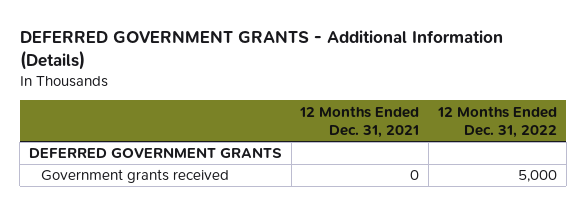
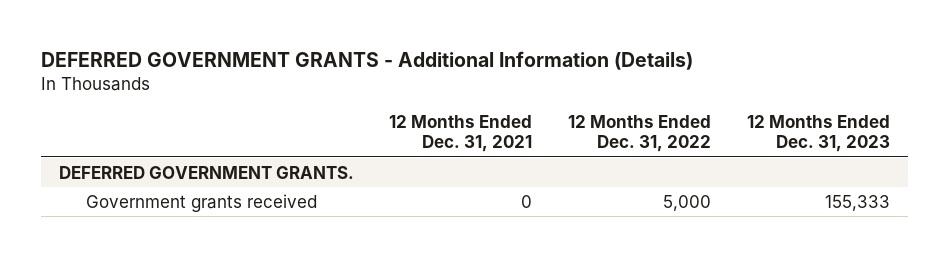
- | 12 Months Ended Dec. 31, 2021 | 12 Months Ended Dec. 31, 2022
+ | 12 Months Ended Dec. 31, 2021 | 12 Months Ended Dec. 31, 2022 | 12 Months Ended Dec. 31, 2023
- DEFERRED GOVERNMENT GRANTS
+ DEFERRED GOVERNMENT GRANTS.

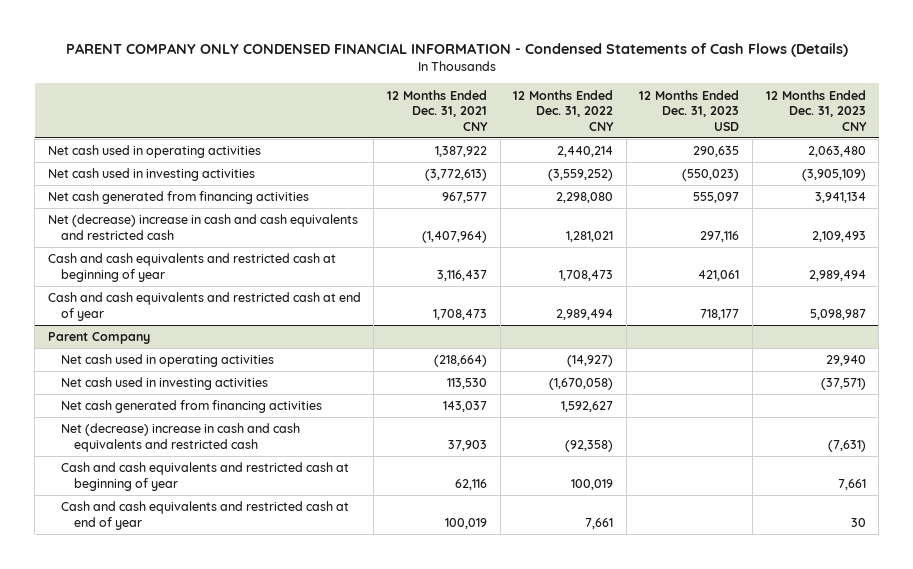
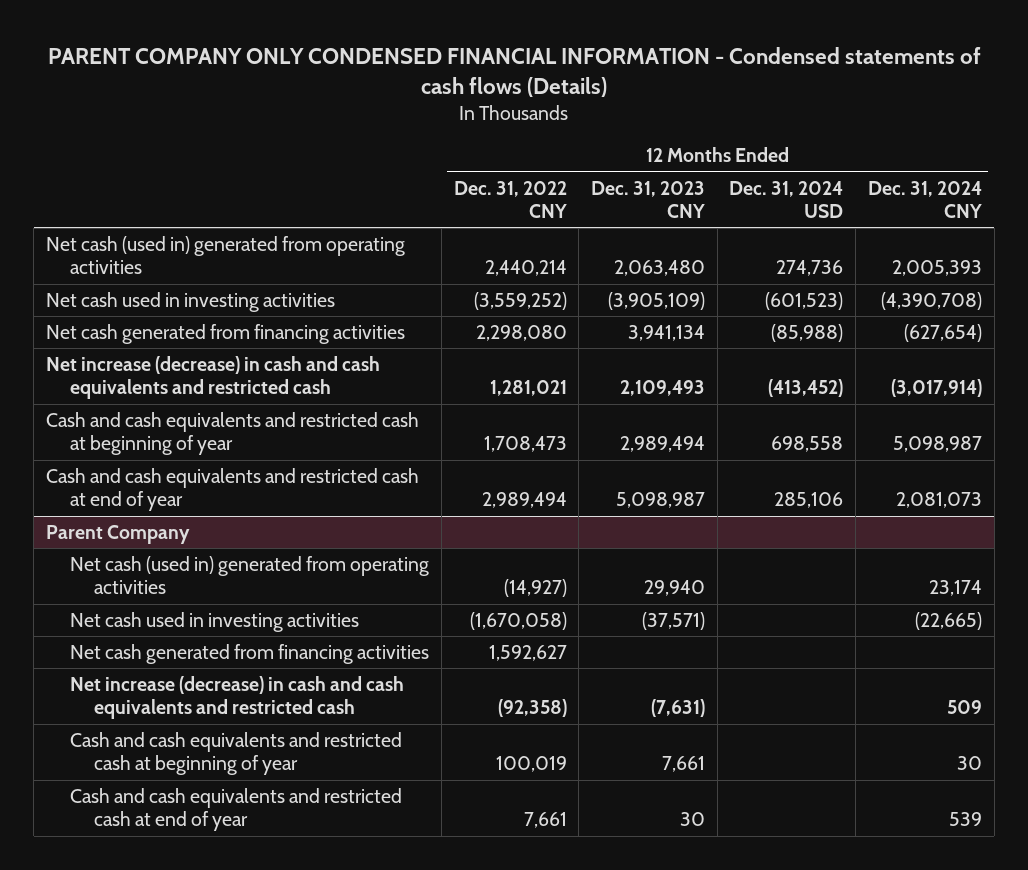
- PARENT COMPANY ONLY CONDENSED FINANCIAL INFORMATION - Condensed Statements of Cash Flows (Details)
+ PARENT COMPANY ONLY CONDENSED FINANCIAL INFORMATION - Condensed statements of cash flows (Details)
- | 12 Months Ended Dec. 31, 2021 CNY | 12 Months Ended Dec. 31, 2022 CNY | 12 Months Ended Dec. 31, 2023 USD | 12 Months Ended Dec. 31, 2023 CNY
+ | 12 Months Ended Dec. 31, 2022 CNY | 12 Months Ended Dec. 31, 2023 CNY | 12 Months Ended Dec. 31, 2024 USD | 12 Months Ended Dec. 31, 2024 CNY
- Net cash used in operating activities | 1,387,922 | 2,440,214 | 290,635 | 2,063,480
+ Net cash (used in) generated from operating activities | 2,440,214 | 2,063,480 | 274,736 | 2,005,393
- Net (decrease) increase in cash and cash equivalents and restricted cash | (1,407,964) | 1,281,021 | 297,116 | 2,109,493
+ Net increase (decrease) in cash and cash equivalents and restricted cash | 1,281,021 | 2,109,493 | (413,452) | (3,017,914)
@ Parent Company
- Net cash used in operating activities | (218,664) | (14,927) | | 29,940
+ Net cash (used in) generated from operating activities | (14,927) | 29,940 | | 23,174
- Net (decrease) increase in cash and cash equivalents and restricted cash | 37,903 | (92,358) | | (7,631)
+ Net increase (decrease) in cash and cash equivalents and restricted cash | (92,358) | (7,631) | | 509

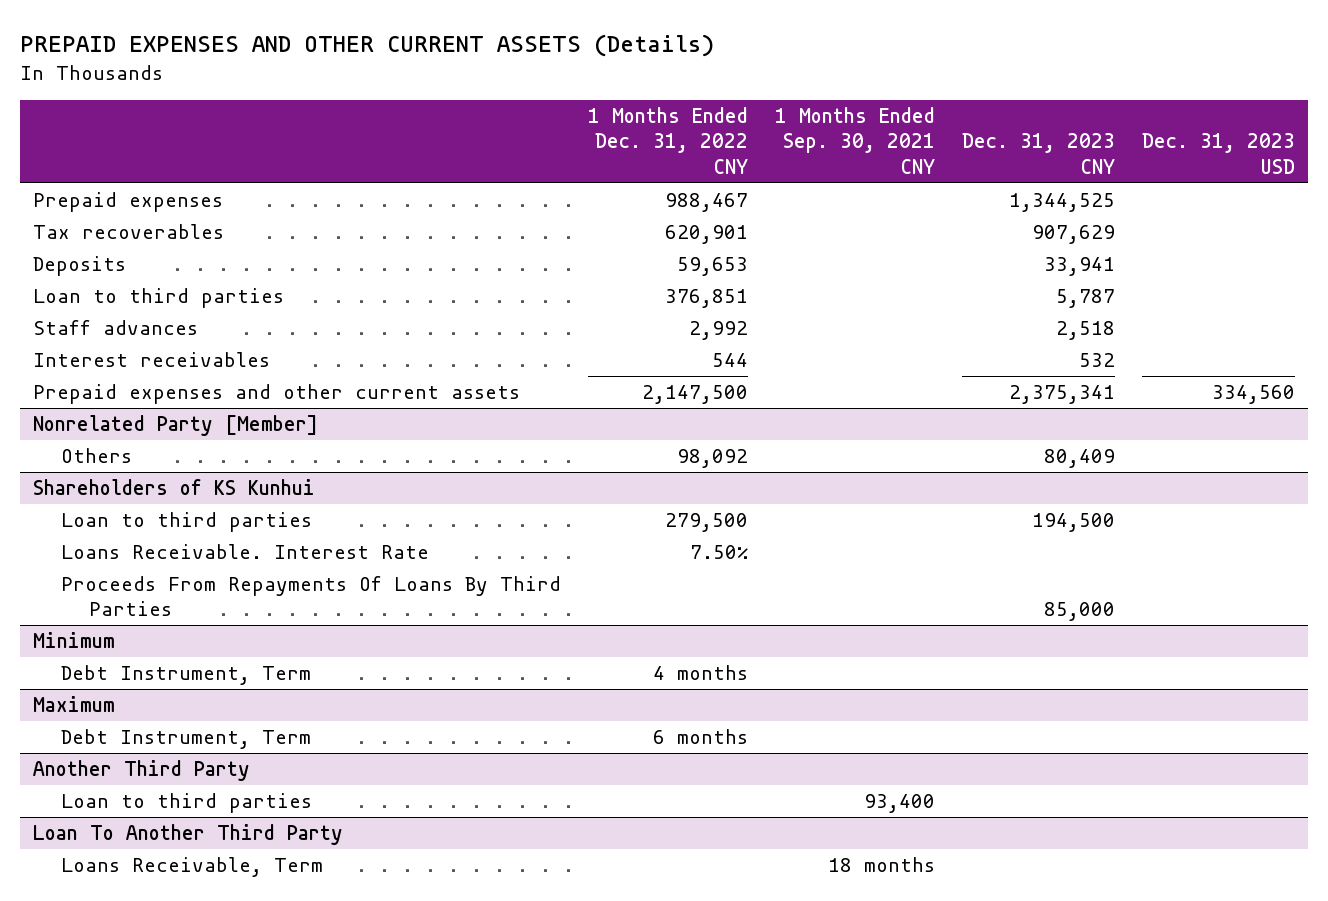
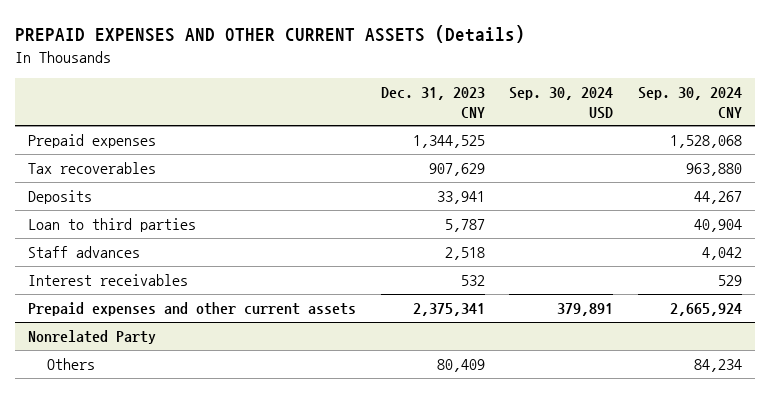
- | 1 Months Ended Dec. 31, 2022 CNY | 1 Months Ended Sep. 30, 2021 CNY | Dec. 31, 2023 CNY | Dec. 31, 2023 USD
+ | Dec. 31, 2023 CNY | Sep. 30, 2024 USD | Sep. 30, 2024 CNY
- Nonrelated Party [Member]
+ Nonrelated Party
- Shareholders of KS Kunhui
- Loan to third parties | 279,500 | | 194,500 |
- Loans Receivable. Interest Rate | 7.50% | | |
- Proceeds From Repayments Of Loans By Third Parties | | | 85,000 |
- Minimum
- Debt Instrument, Term | 4 months | | |
- Maximum
- Debt Instrument, Term | 6 months | | |
- Another Third Party
- Loan to third parties | | 93,400 | |
- Loan To Another Third Party
- Loans Receivable, Term | | 18 months | |

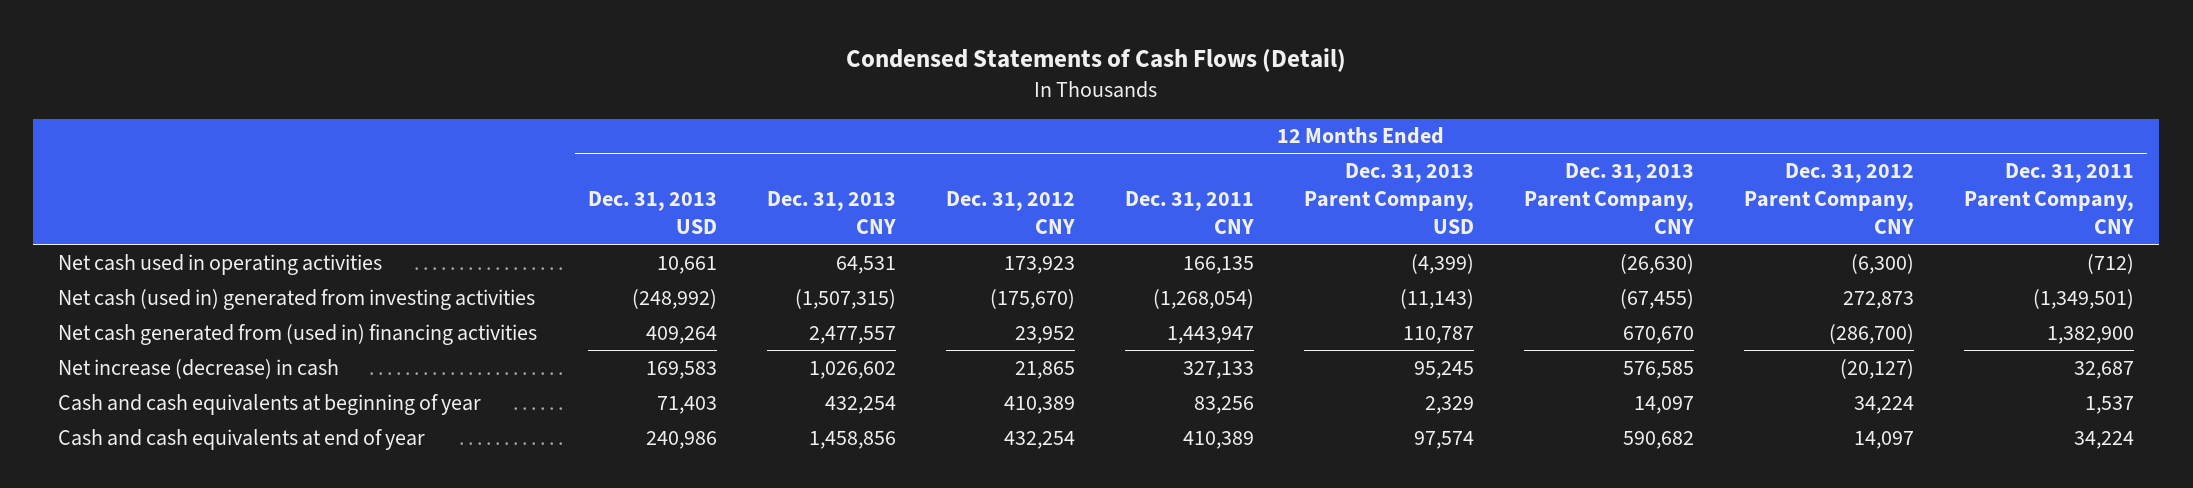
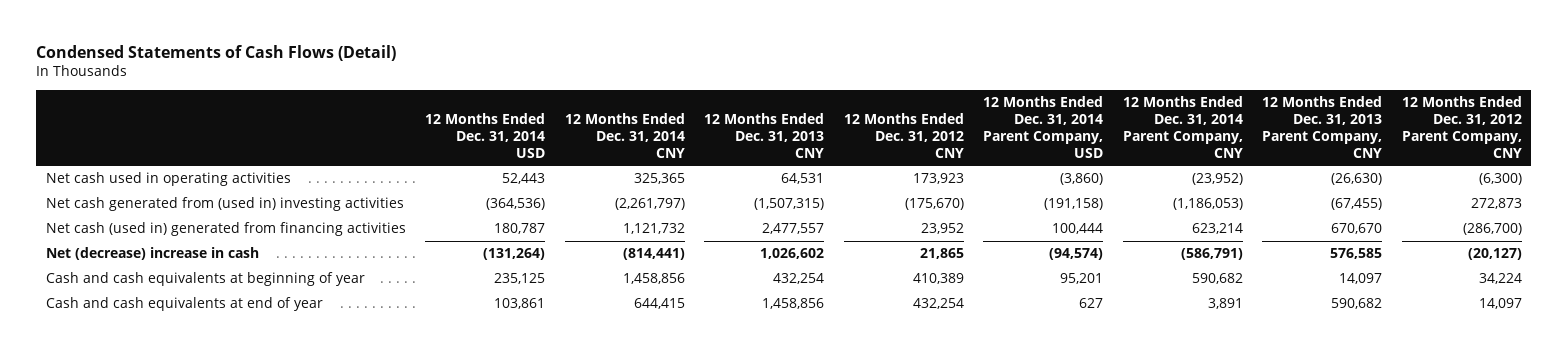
- | 12 Months Ended Dec. 31, 2013 USD | 12 Months Ended Dec. 31, 2013 CNY | 12 Months Ended Dec. 31, 2012 CNY | 12 Months Ended Dec. 31, 2011 CNY | 12 Months Ended Dec. 31, 2013 Parent Company, USD | 12 Months Ended Dec. 31, 2013 Parent Company, CNY | 12 Months Ended Dec. 31, 2012 Parent Company, CNY | 12 Months Ended Dec. 31, 2011 Parent Company, CNY
+ | 12 Months Ended Dec. 31, 2014 USD | 12 Months Ended Dec. 31, 2014 CNY | 12 Months Ended Dec. 31, 2013 CNY | 12 Months Ended Dec. 31, 2012 CNY | 12 Months Ended Dec. 31, 2014 Parent Company, USD | 12 Months Ended Dec. 31, 2014 Parent Company, CNY | 12 Months Ended Dec. 31, 2013 Parent Company, CNY | 12 Months Ended Dec. 31, 2012 Parent Company, CNY
- Net cash (used in) generated from investing activities | (248,992) | (1,507,315) | (175,670) | (1,268,054) | (11,143) | (67,455) | 272,873 | (1,349,501)
- Net cash generated from (used in) financing activities | 409,264 | 2,477,557 | 23,952 | 1,443,947 | 110,787 | 670,670 | (286,700) | 1,382,900
- Net increase (decrease) in cash | 169,583 | 1,026,602 | 21,865 | 327,133 | 95,245 | 576,585 | (20,127) | 32,687
+ Net cash generated from (used in) investing activities | (364,536) | (2,261,797) | (1,507,315) | (175,670) | (191,158) | (1,186,053) | (67,455) | 272,873
+ Net cash (used in) generated from financing activities | 180,787 | 1,121,732 | 2,477,557 | 23,952 | 100,444 | 623,214 | 670,670 | (286,700)
+ Net (decrease) increase in cash | (131,264) | (814,441) | 1,026,602 | 21,865 | (94,574) | (586,791) | 576,585 | (20,127)

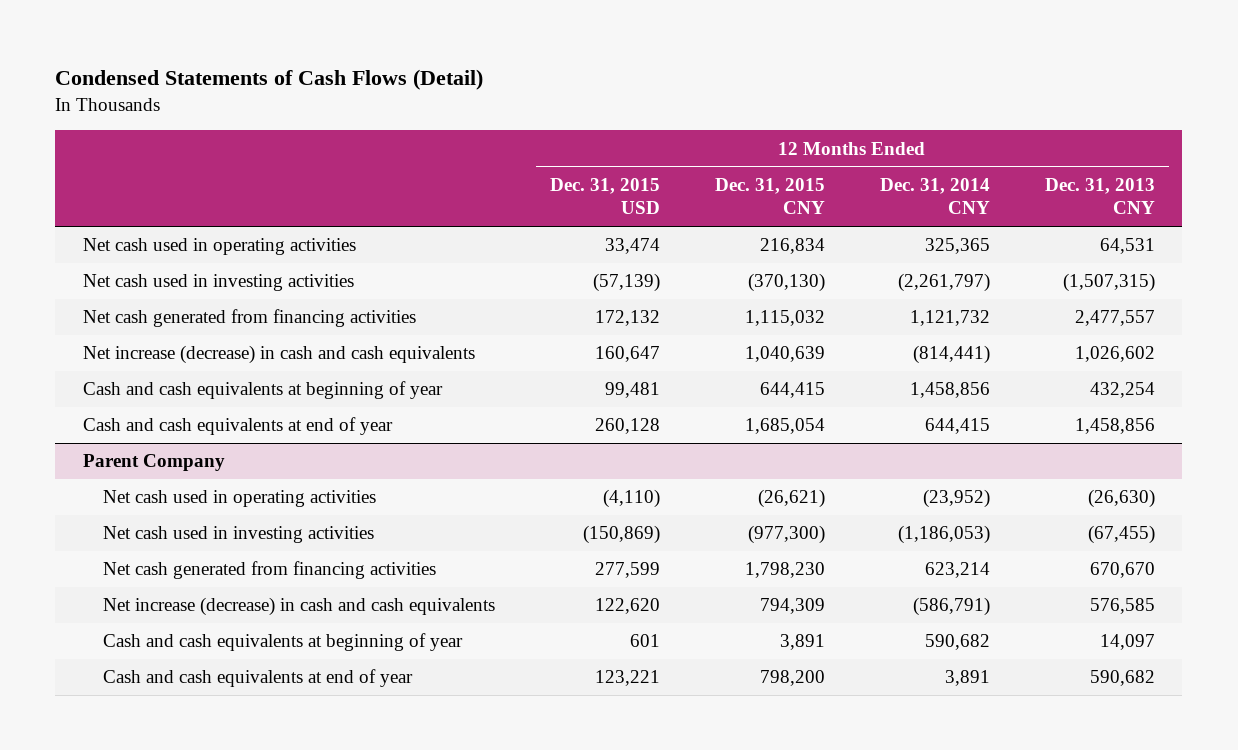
- | 12 Months Ended Dec. 31, 2014 USD | 12 Months Ended Dec. 31, 2014 CNY | 12 Months Ended Dec. 31, 2013 CNY | 12 Months Ended Dec. 31, 2012 CNY | 12 Months Ended Dec. 31, 2014 Parent Company, USD | 12 Months Ended Dec. 31, 2014 Parent Company, CNY | 12 Months Ended Dec. 31, 2013 Parent Company, CNY | 12 Months Ended Dec. 31, 2012 Parent Company, CNY
+ | 12 Months Ended Dec. 31, 2015 USD | 12 Months Ended Dec. 31, 2015 CNY | 12 Months Ended Dec. 31, 2014 CNY | 12 Months Ended Dec. 31, 2013 CNY
- Net cash generated from (used in) investing activities | (364,536) | (2,261,797) | (1,507,315) | (175,670) | (191,158) | (1,186,053) | (67,455) | 272,873
- Net cash (used in) generated from financing activities | 180,787 | 1,121,732 | 2,477,557 | 23,952 | 100,444 | 623,214 | 670,670 | (286,700)
- Net (decrease) increase in cash | (131,264) | (814,441) | 1,026,602 | 21,865 | (94,574) | (586,791) | 576,585 | (20,127)
+ Net cash used in investing activities | (57,139) | (370,130) | (2,261,797) | (1,507,315)
+ Net cash generated from financing activities | 172,132 | 1,115,032 | 1,121,732 | 2,477,557
+ Net increase (decrease) in cash and cash equivalents | 160,647 | 1,040,639 | (814,441) | 1,026,602
+ Parent Company
+ Net cash used in operating activities | (4,110) | (26,621) | (23,952) | (26,630)
+ Net cash used in investing activities | (150,869) | (977,300) | (1,186,053) | (67,455)
+ Net cash generated from financing activities | 277,599 | 1,798,230 | 623,214 | 670,670
+ Net increase (decrease) in cash and cash equivalents | 122,620 | 794,309 | (586,791) | 576,585
+ Cash and cash equivalents at beginning of year | 601 | 3,891 | 590,682 | 14,097
+ Cash and cash equivalents at end of year | 123,221 | 798,200 | 3,891 | 590,682

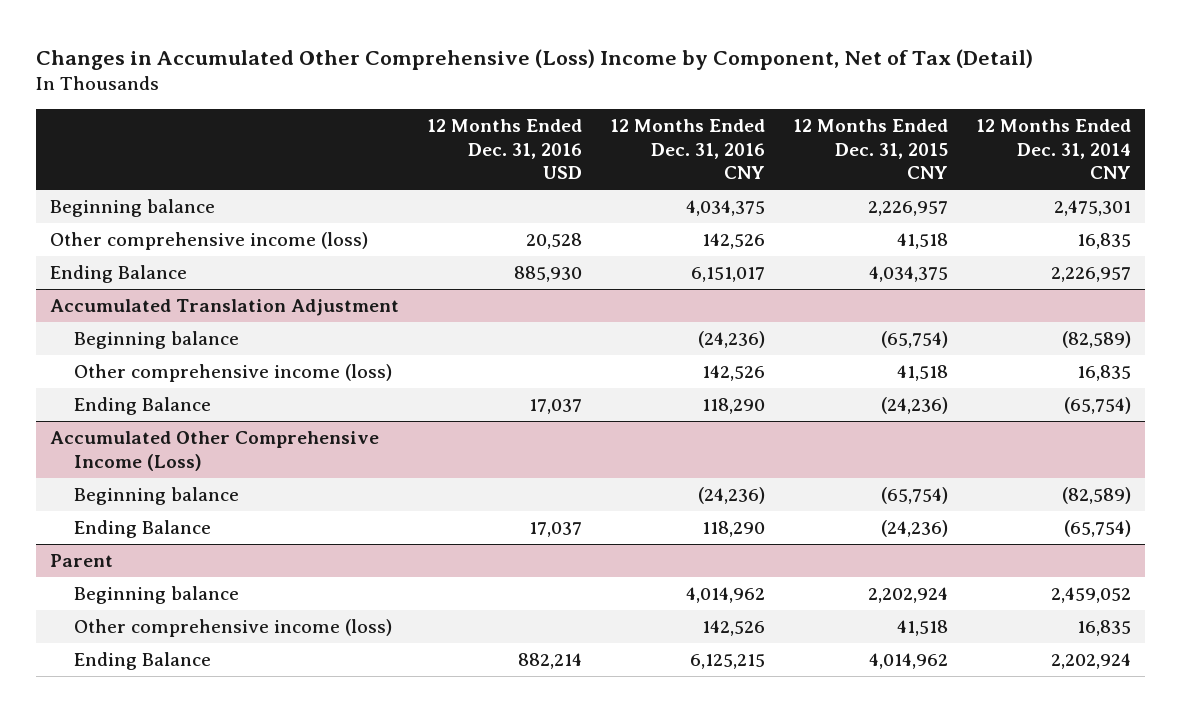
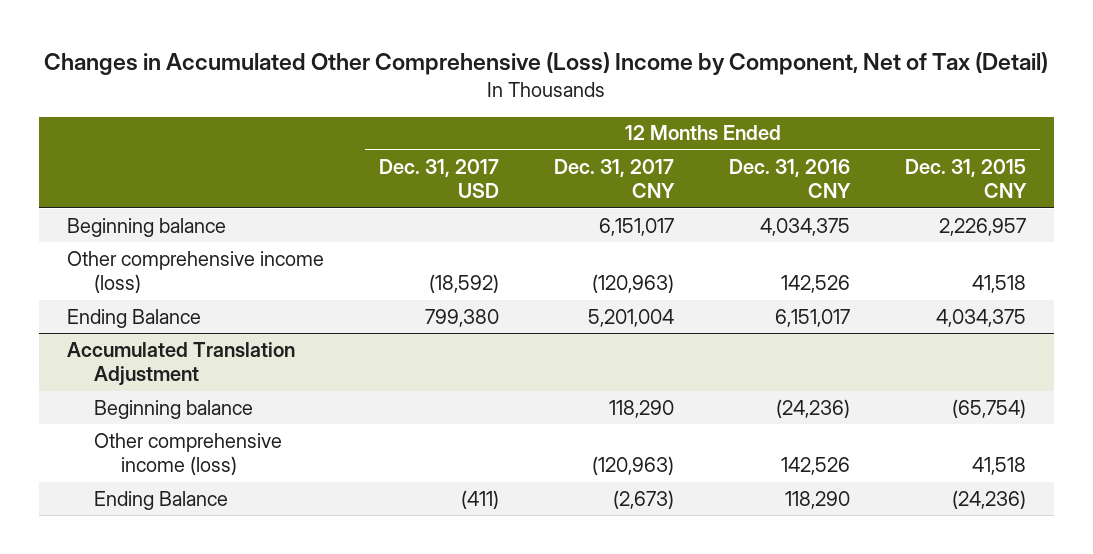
- | 12 Months Ended Dec. 31, 2016 USD | 12 Months Ended Dec. 31, 2016 CNY | 12 Months Ended Dec. 31, 2015 CNY | 12 Months Ended Dec. 31, 2014 CNY
+ | 12 Months Ended Dec. 31, 2017 USD | 12 Months Ended Dec. 31, 2017 CNY | 12 Months Ended Dec. 31, 2016 CNY | 12 Months Ended Dec. 31, 2015 CNY
- Accumulated Other Comprehensive Income (Loss)
- Beginning balance | | (24,236) | (65,754) | (82,589)
- Ending Balance | 17,037 | 118,290 | (24,236) | (65,754)
- Parent
- Beginning balance | | 4,014,962 | 2,202,924 | 2,459,052
- Other comprehensive income (loss) | | 142,526 | 41,518 | 16,835
- Ending Balance | 882,214 | 6,125,215 | 4,014,962 | 2,202,924

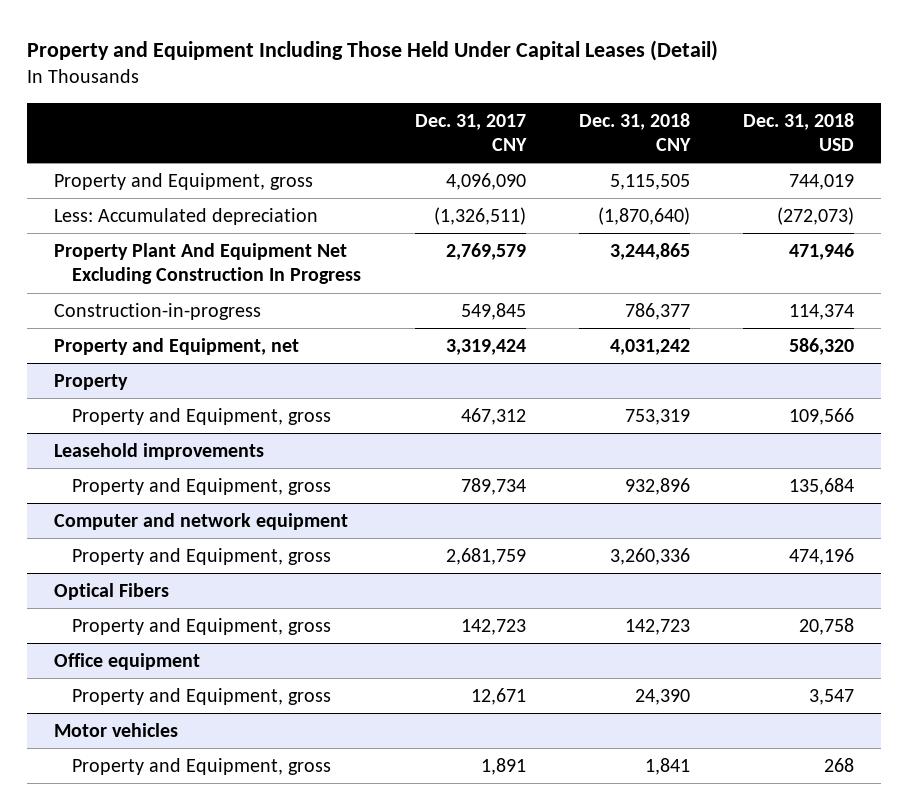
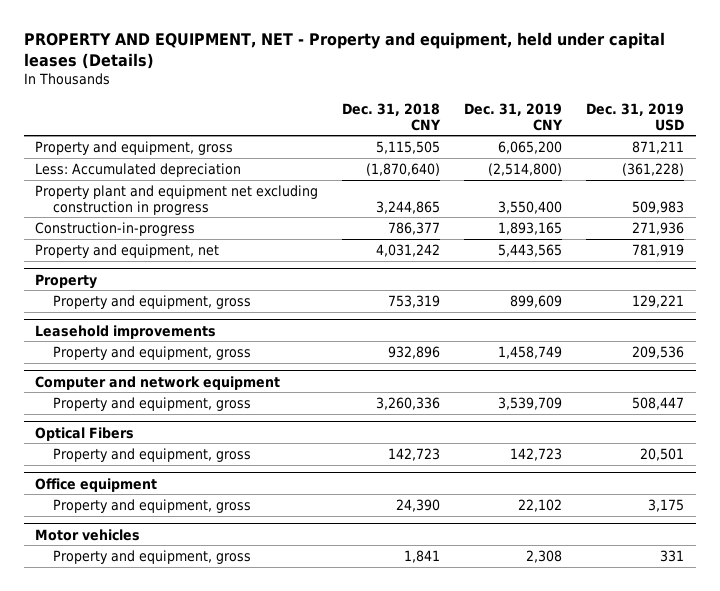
- Property and Equipment Including Those Held Under Capital Leases (Detail)
+ PROPERTY AND EQUIPMENT, NET - Property and equipment, held under capital leases (Details)
- | Dec. 31, 2017 CNY | Dec. 31, 2018 CNY | Dec. 31, 2018 USD
+ | Dec. 31, 2018 CNY | Dec. 31, 2019 CNY | Dec. 31, 2019 USD
- Property and Equipment, gross | 4,096,090 | 5,115,505 | 744,019
+ Property and equipment, gross | 5,115,505 | 6,065,200 | 871,211
- Property Plant And Equipment Net Excluding Construction In Progress | 2,769,579 | 3,244,865 | 471,946
+ Property plant and equipment net excluding construction in progress | 3,244,865 | 3,550,400 | 509,983
- Property and Equipment, net | 3,319,424 | 4,031,242 | 586,320
+ Property and equipment, net | 4,031,242 | 5,443,565 | 781,919
@ Property
- Property and Equipment, gross | 467,312 | 753,319 | 109,566
+ Property and equipment, gross | 753,319 | 899,609 | 129,221
@ Leasehold improvements
- Property and Equipment, gross | 789,734 | 932,896 | 135,684
+ Property and equipment, gross | 932,896 | 1,458,749 | 209,536
@ Computer and network equipment
- Property and Equipment, gross | 2,681,759 | 3,260,336 | 474,196
+ Property and equipment, gross | 3,260,336 | 3,539,709 | 508,447
@ Optical Fibers
- Property and Equipment, gross | 142,723 | 142,723 | 20,758
+ Property and equipment, gross | 142,723 | 142,723 | 20,501
@ Office equipment
- Property and Equipment, gross | 12,671 | 24,390 | 3,547
+ Property and equipment, gross | 24,390 | 22,102 | 3,175
@ Motor vehicles
- Property and Equipment, gross | 1,891 | 1,841 | 268
+ Property and equipment, gross | 1,841 | 2,308 | 331

